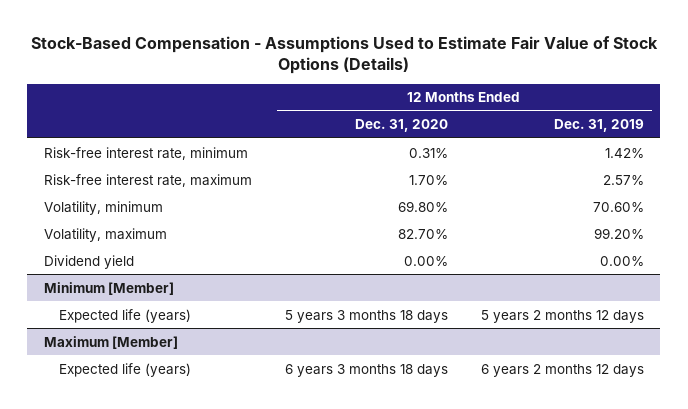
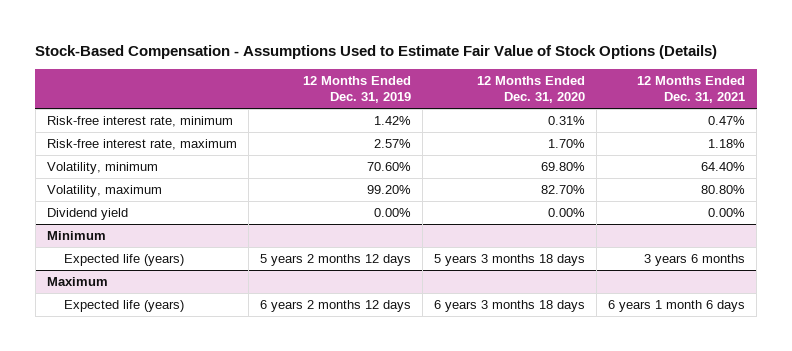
- | 12 Months Ended Dec. 31, 2020 | 12 Months Ended Dec. 31, 2019
+ | 12 Months Ended Dec. 31, 2019 | 12 Months Ended Dec. 31, 2020 | 12 Months Ended Dec. 31, 2021
- Minimum [Member]
+ Minimum
- Maximum [Member]
+ Maximum

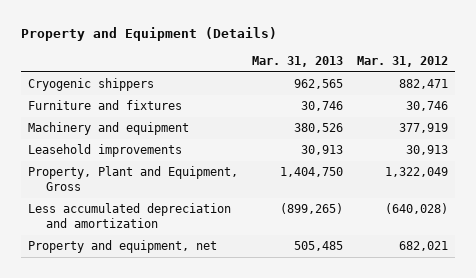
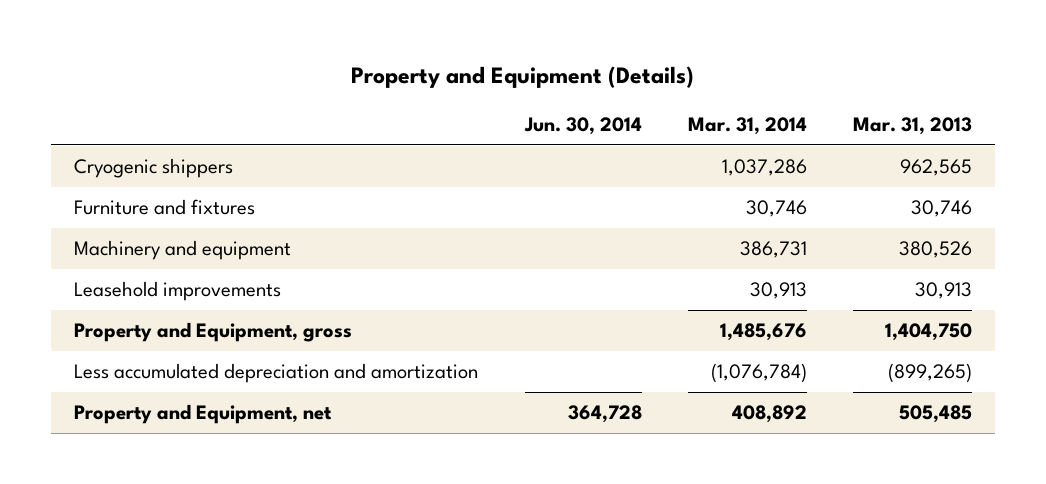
- | Mar. 31, 2013 | Mar. 31, 2012
+ | Jun. 30, 2014 | Mar. 31, 2014 | Mar. 31, 2013
- Property, Plant and Equipment, Gross | 1,404,750 | 1,322,049
+ Property and Equipment, gross | | 1,485,676 | 1,404,750
- Property and equipment, net | 505,485 | 682,021
+ Property and Equipment, net | 364,728 | 408,892 | 505,485

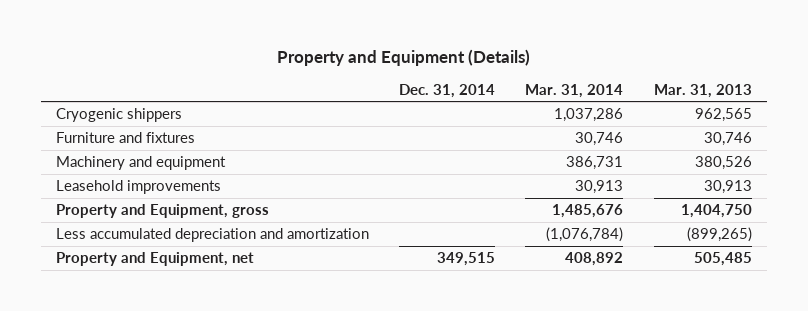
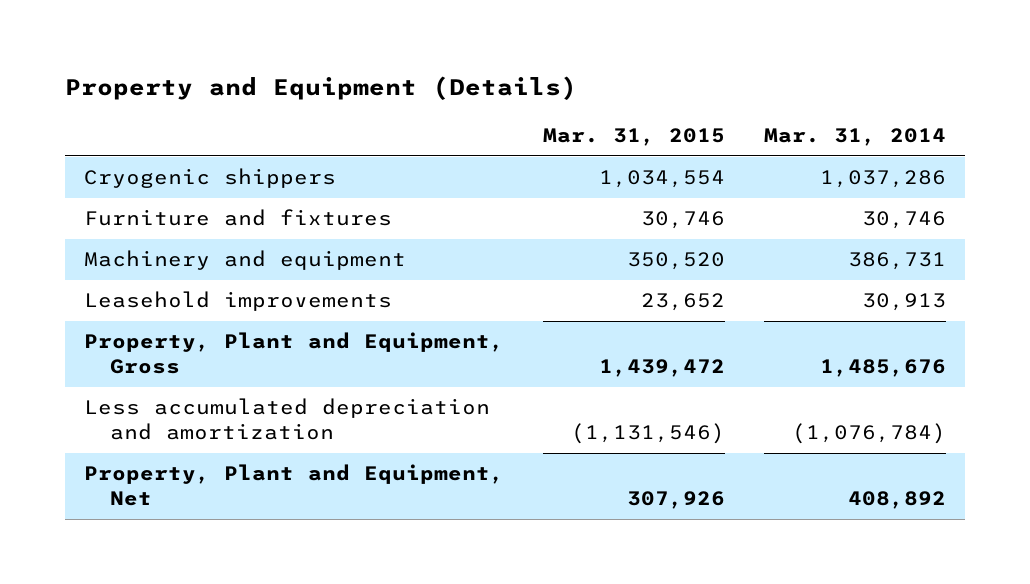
- | Dec. 31, 2014 | Mar. 31, 2014 | Mar. 31, 2013
+ | Mar. 31, 2015 | Mar. 31, 2014
- Property and Equipment, gross | | 1,485,676 | 1,404,750
+ Property, Plant and Equipment, Gross | 1,439,472 | 1,485,676
- Property and Equipment, net | 349,515 | 408,892 | 505,485
+ Property, Plant and Equipment, Net | 307,926 | 408,892

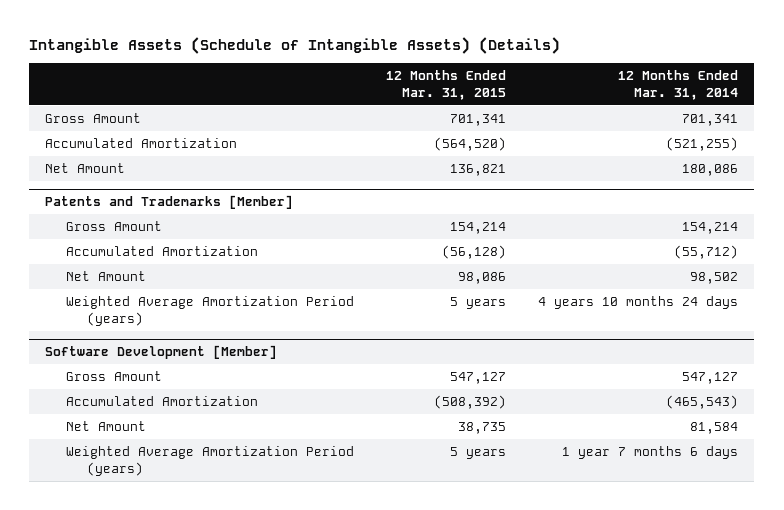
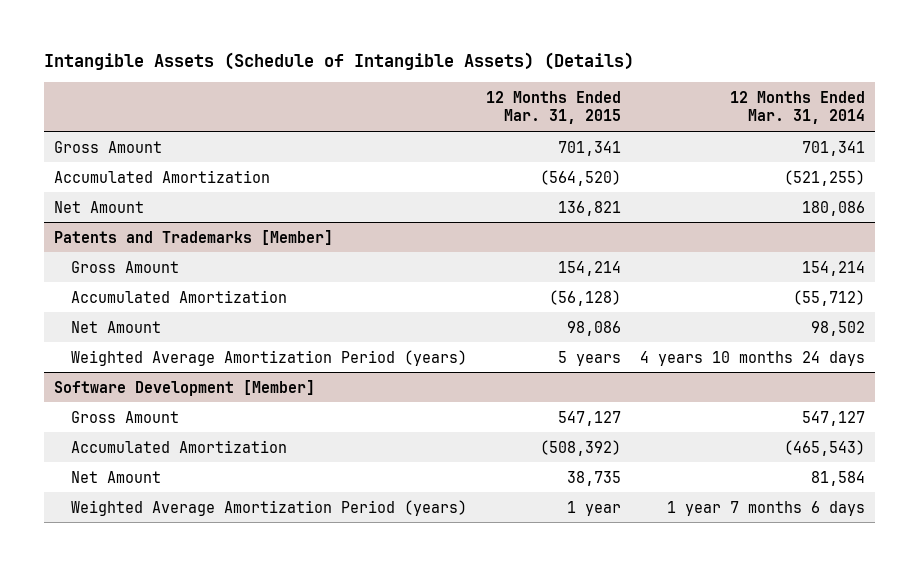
@ Software Development [Member]
- Weighted Average Amortization Period (years) | 5 years | 1 year 7 months 6 days
+ Weighted Average Amortization Period (years) | 1 year | 1 year 7 months 6 days

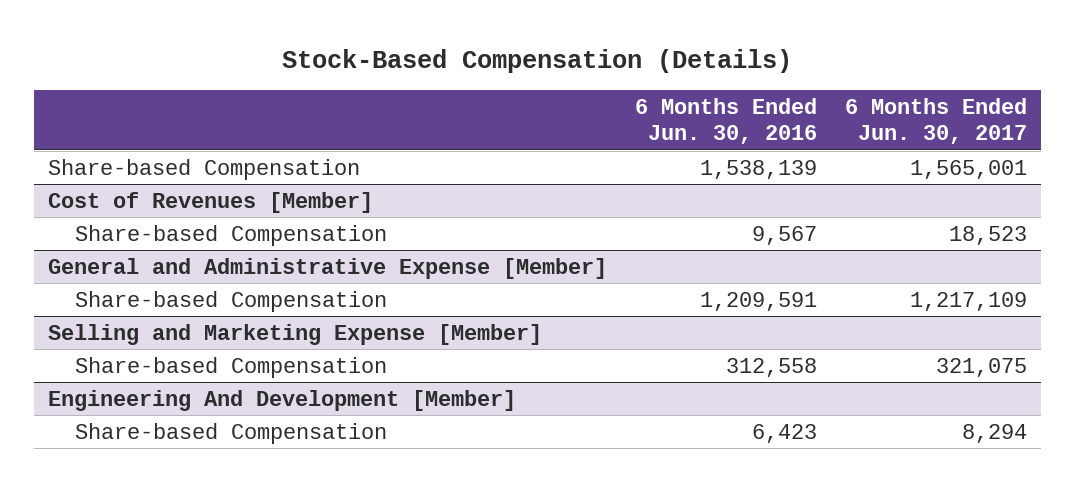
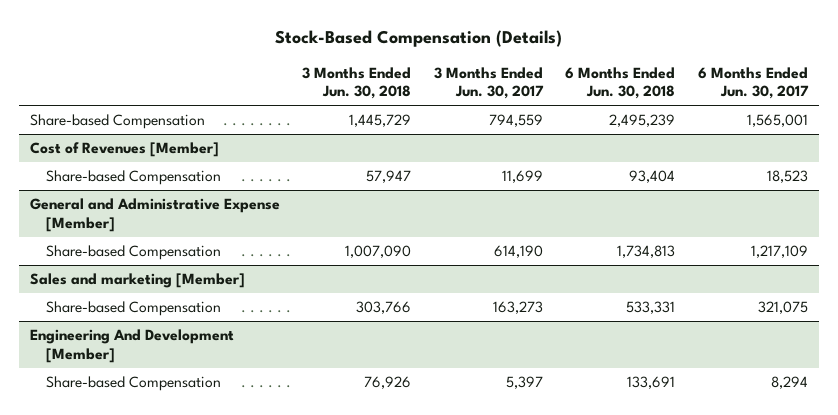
- | 6 Months Ended Jun. 30, 2016 | 6 Months Ended Jun. 30, 2017
+ | 3 Months Ended Jun. 30, 2018 | 3 Months Ended Jun. 30, 2017 | 6 Months Ended Jun. 30, 2018 | 6 Months Ended Jun. 30, 2017
- Selling and Marketing Expense [Member]
+ Sales and marketing [Member]

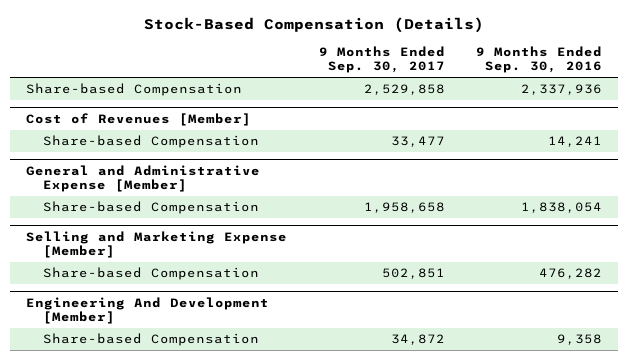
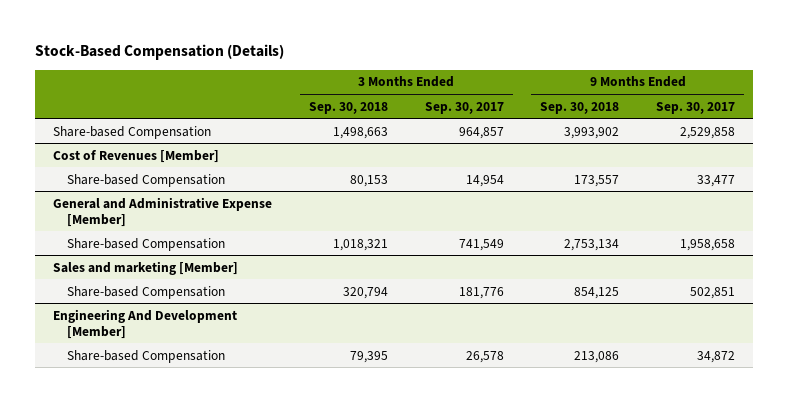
- | 9 Months Ended Sep. 30, 2017 | 9 Months Ended Sep. 30, 2016
+ | 3 Months Ended Sep. 30, 2018 | 3 Months Ended Sep. 30, 2017 | 9 Months Ended Sep. 30, 2018 | 9 Months Ended Sep. 30, 2017
- Selling and Marketing Expense [Member]
+ Sales and marketing [Member]

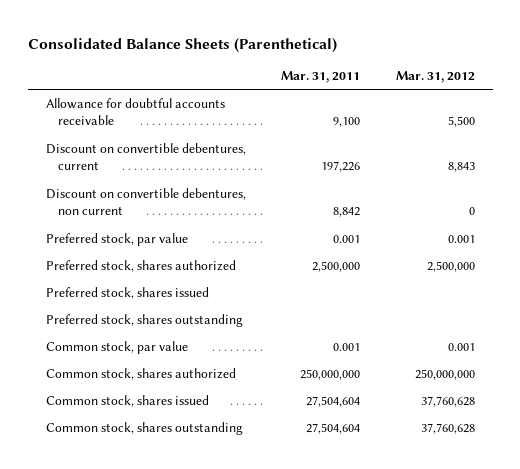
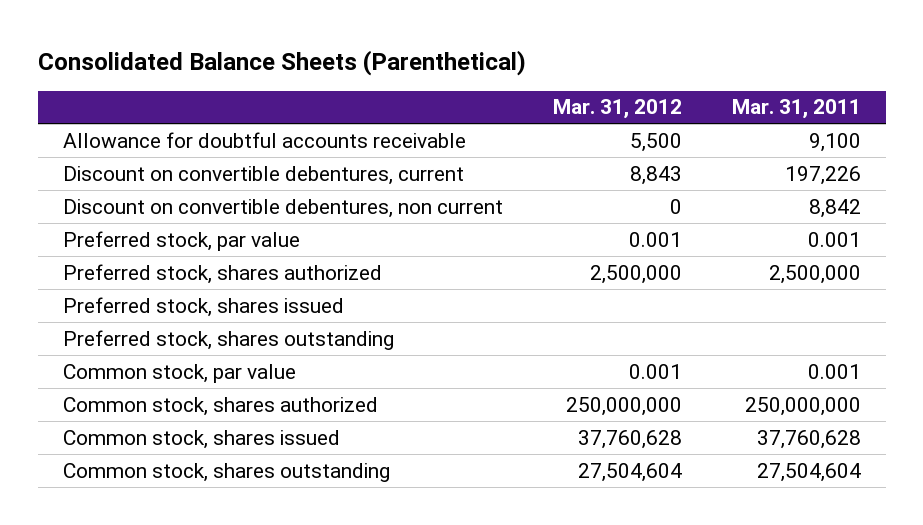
- | Mar. 31, 2011 | Mar. 31, 2012
+ | Mar. 31, 2012 | Mar. 31, 2011
- Common stock, shares issued | 27,504,604 | 37,760,628
- Common stock, shares outstanding | 27,504,604 | 37,760,628
+ Common stock, shares issued | 37,760,628 | 37,760,628
+ Common stock, shares outstanding | 27,504,604 | 27,504,604

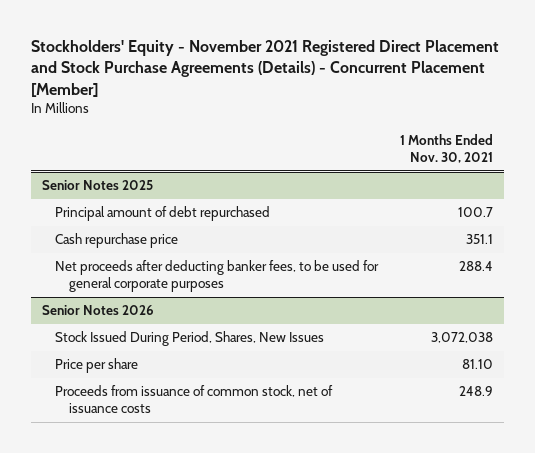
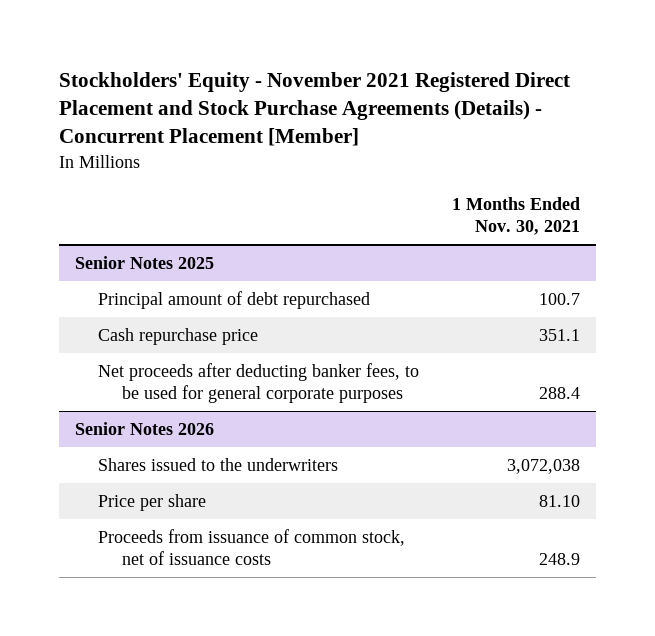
@ Senior Notes 2026
- Stock Issued During Period, Shares, New Issues | 3,072,038
+ Shares issued to the underwriters | 3,072,038

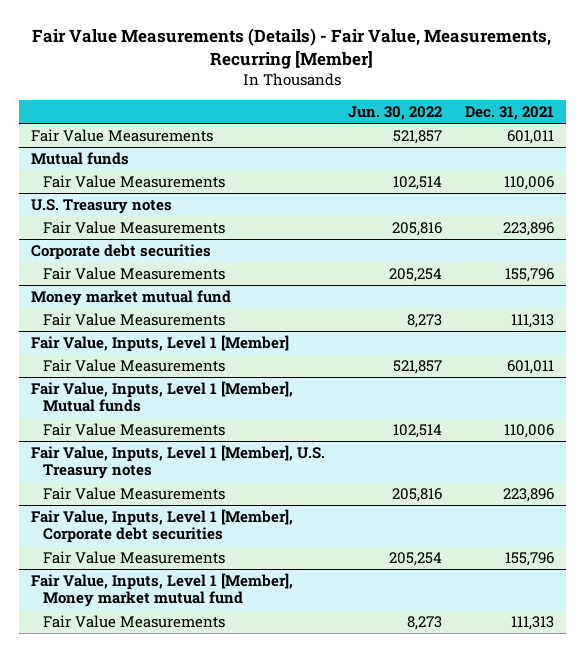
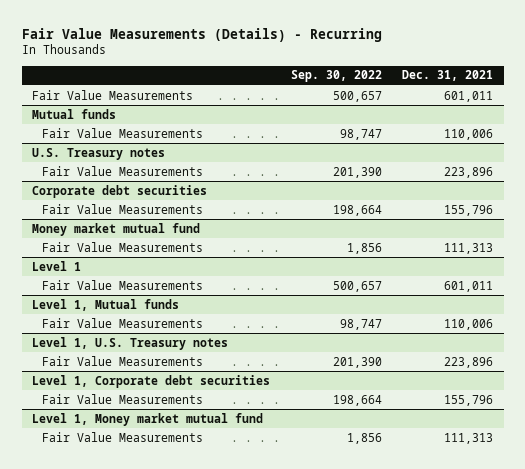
- Fair Value Measurements (Details) - Fair Value, Measurements, Recurring [Member]
+ Fair Value Measurements (Details) - Recurring
- | Jun. 30, 2022 | Dec. 31, 2021
+ | Sep. 30, 2022 | Dec. 31, 2021
- Fair Value, Inputs, Level 1 [Member]
+ Level 1
- Fair Value, Inputs, Level 1 [Member], Mutual funds
+ Level 1, Mutual funds
- Fair Value, Inputs, Level 1 [Member], U.S. Treasury notes
+ Level 1, U.S. Treasury notes
- Fair Value, Inputs, Level 1 [Member], Corporate debt securities
+ Level 1, Corporate debt securities
- Fair Value, Inputs, Level 1 [Member], Money market mutual fund
+ Level 1, Money market mutual fund

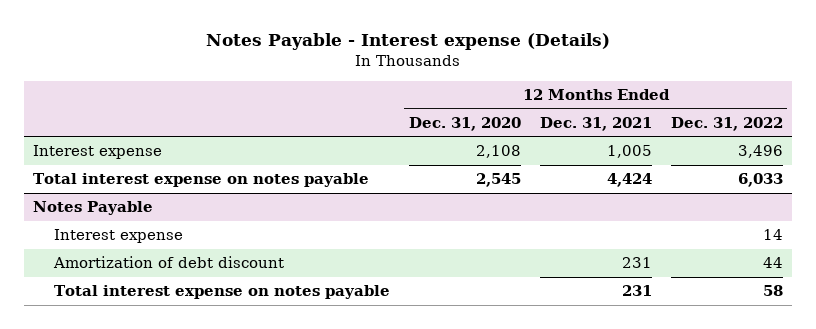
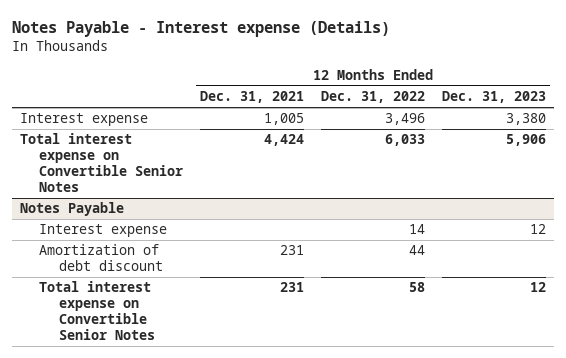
- | 12 Months Ended Dec. 31, 2020 | 12 Months Ended Dec. 31, 2021 | 12 Months Ended Dec. 31, 2022
+ | 12 Months Ended Dec. 31, 2021 | 12 Months Ended Dec. 31, 2022 | 12 Months Ended Dec. 31, 2023
- Total interest expense on notes payable | 2,545 | 4,424 | 6,033
+ Total interest expense on Convertible Senior Notes | 4,424 | 6,033 | 5,906
@ Notes Payable
- Total interest expense on notes payable | | 231 | 58
+ Total interest expense on Convertible Senior Notes | 231 | 58 | 12

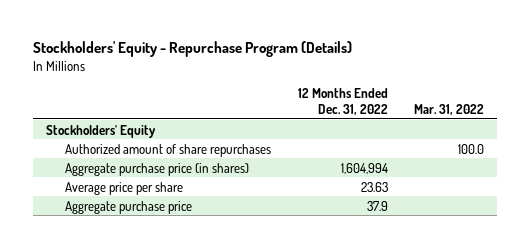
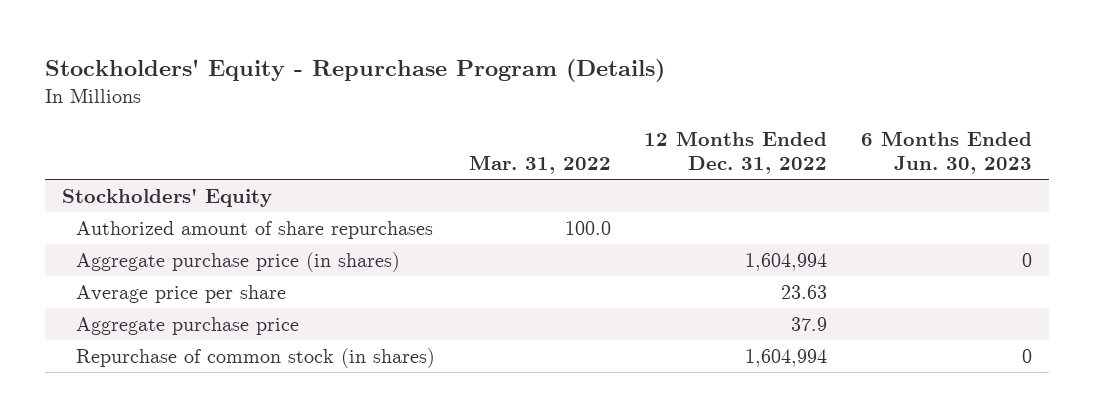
- | 12 Months Ended Dec. 31, 2022 | Mar. 31, 2022
+ | Mar. 31, 2022 | 12 Months Ended Dec. 31, 2022 | 6 Months Ended Jun. 30, 2023
+ Repurchase of common stock (in shares) | | 1,604,994 | 0

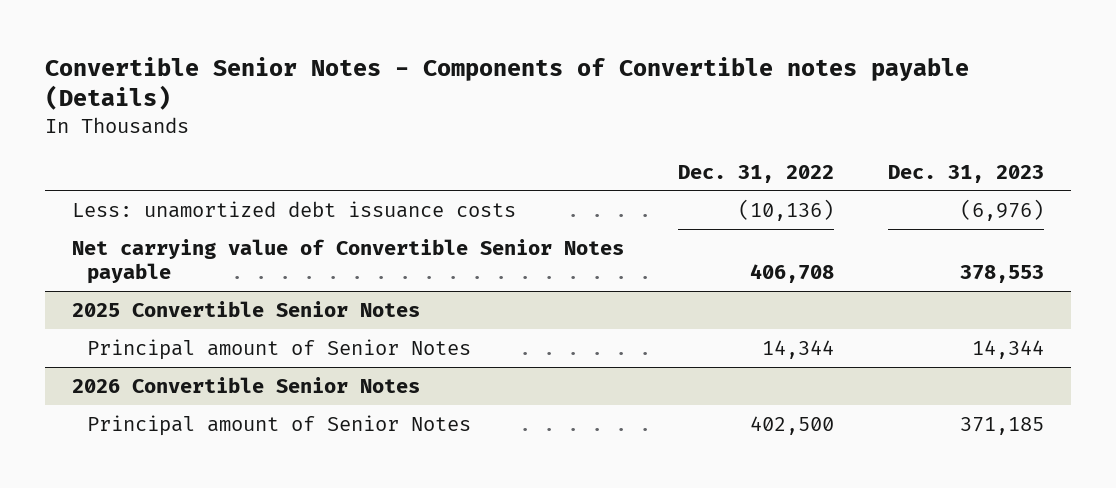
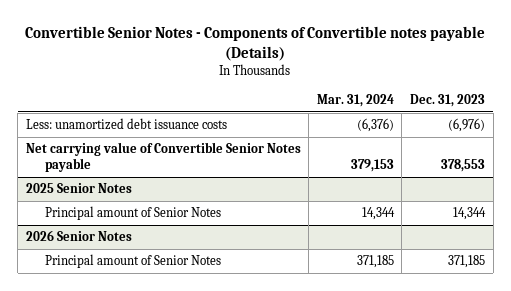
- | Dec. 31, 2022 | Dec. 31, 2023
+ | Mar. 31, 2024 | Dec. 31, 2023
- 2025 Convertible Senior Notes
+ 2025 Senior Notes
- 2026 Convertible Senior Notes
+ 2026 Senior Notes

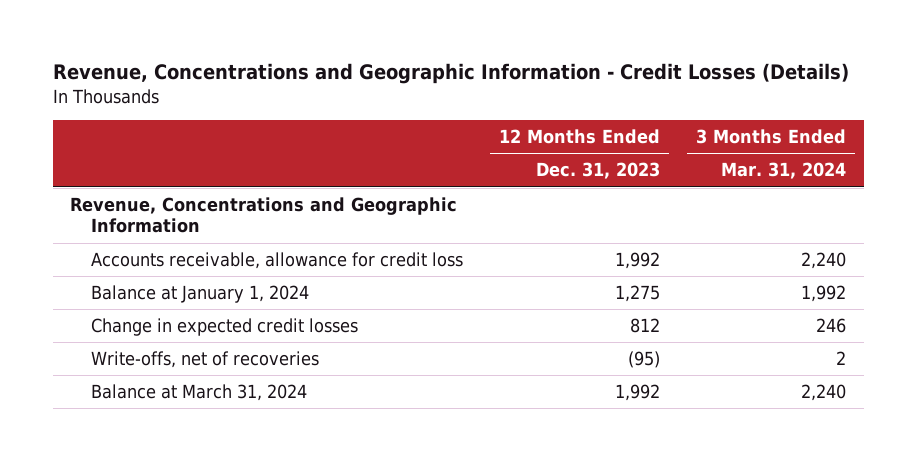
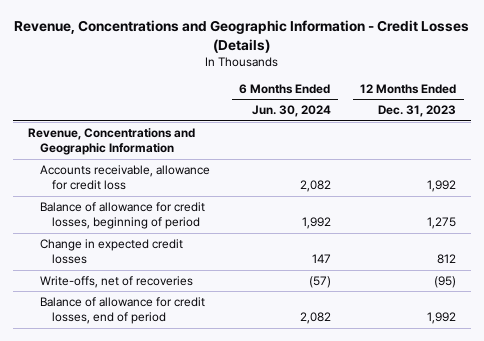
- | 12 Months Ended Dec. 31, 2023 | 3 Months Ended Mar. 31, 2024
+ | 6 Months Ended Jun. 30, 2024 | 12 Months Ended Dec. 31, 2023
- Balance at January 1, 2024 | 1,275 | 1,992
+ Balance of allowance for credit losses, beginning of period | 1,992 | 1,275
- Balance at March 31, 2024 | 1,992 | 2,240
+ Balance of allowance for credit losses, end of period | 2,082 | 1,992

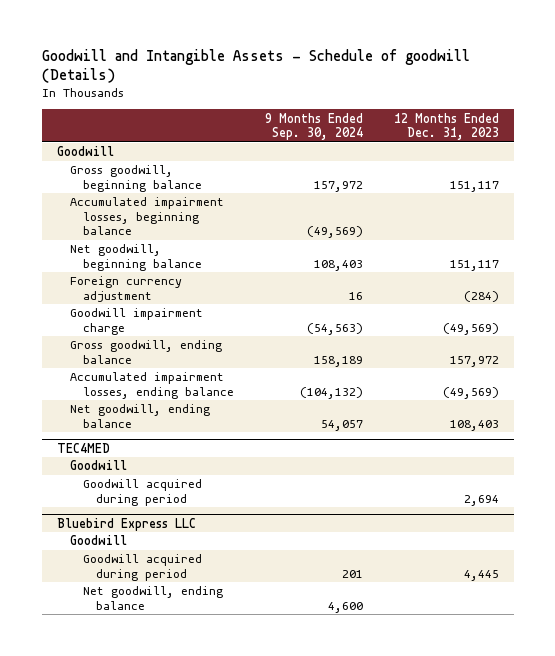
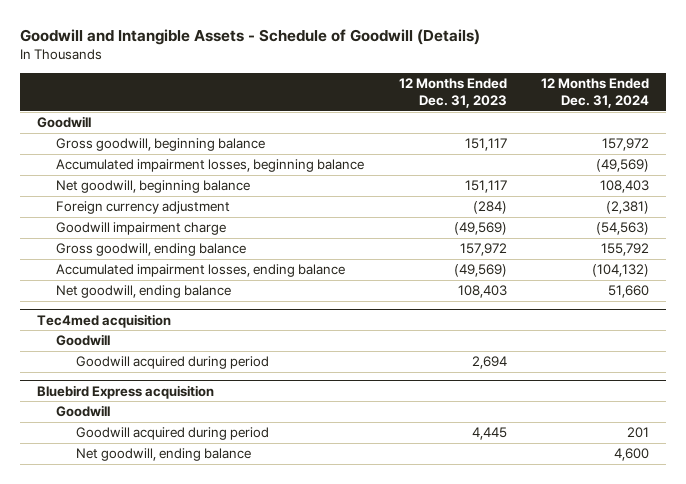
- Goodwill and Intangible Assets - Schedule of goodwill (Details)
+ Goodwill and Intangible Assets - Schedule of Goodwill (Details)
- | 9 Months Ended Sep. 30, 2024 | 12 Months Ended Dec. 31, 2023
+ | 12 Months Ended Dec. 31, 2023 | 12 Months Ended Dec. 31, 2024
- TEC4MED
+ Tec4med acquisition
- Bluebird Express LLC
+ Bluebird Express acquisition

